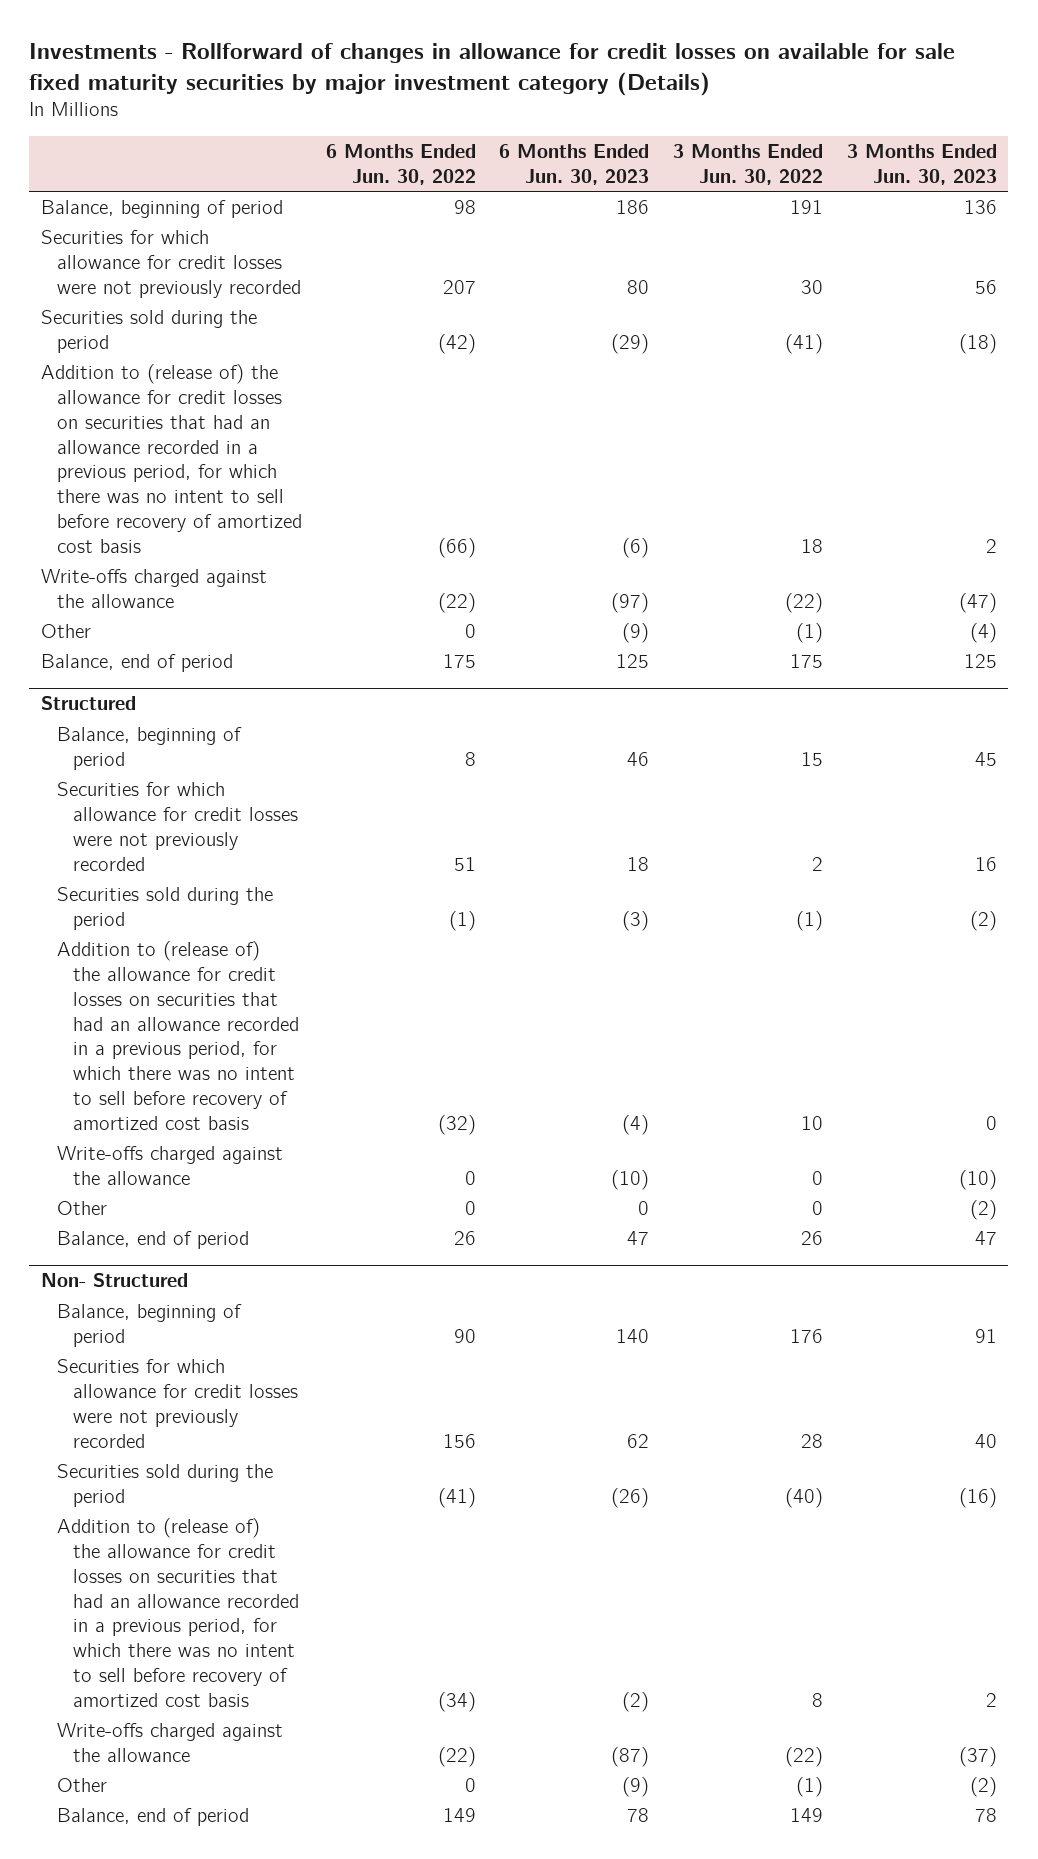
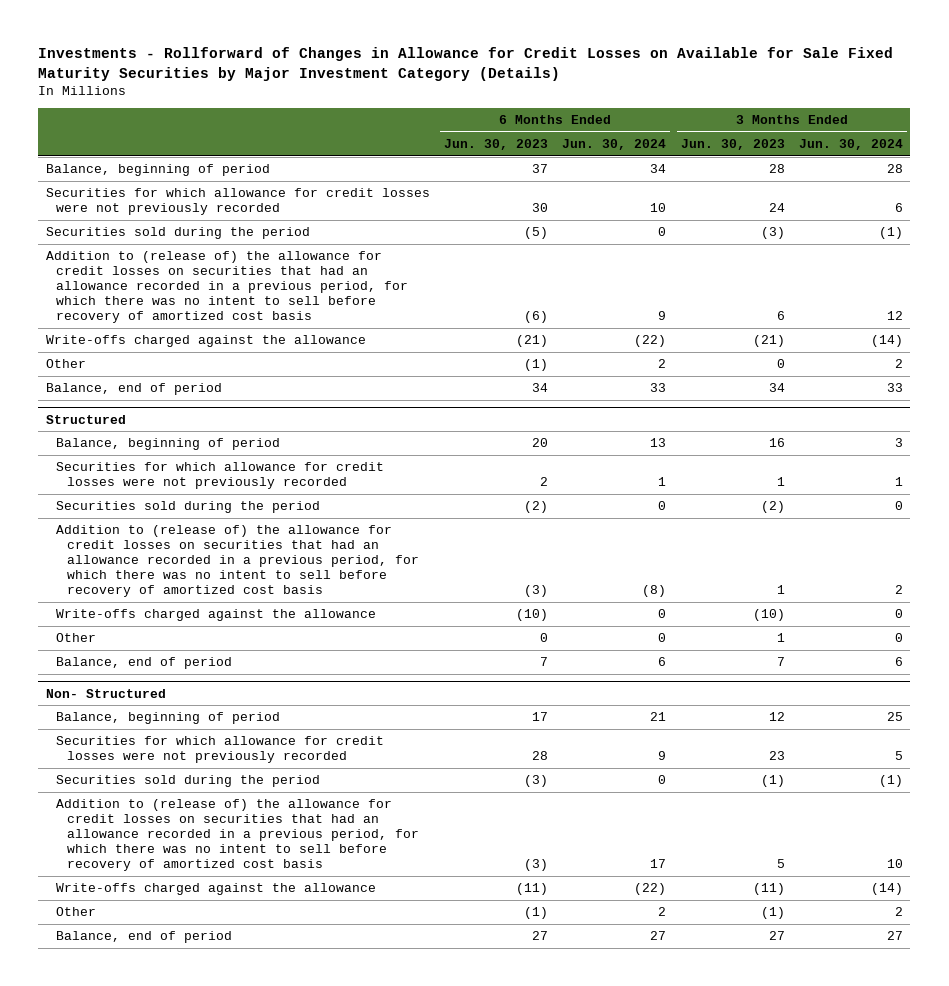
- Investments - Rollforward of changes in allowance for credit losses on available for sale fixed maturity securities by major investment category (Details)
+ Investments - Rollforward of Changes in Allowance for Credit Losses on Available for Sale Fixed Maturity Securities by Major Investment Category (Details)
- | 6 Months Ended Jun. 30, 2022 | 6 Months Ended Jun. 30, 2023 | 3 Months Ended Jun. 30, 2022 | 3 Months Ended Jun. 30, 2023
+ | 6 Months Ended Jun. 30, 2023 | 6 Months Ended Jun. 30, 2024 | 3 Months Ended Jun. 30, 2023 | 3 Months Ended Jun. 30, 2024
- Balance, beginning of period | 98 | 186 | 191 | 136
- Securities for which allowance for credit losses were not previously recorded | 207 | 80 | 30 | 56
- Securities sold during the period | (42) | (29) | (41) | (18)
- Addition to (release of) the allowance for credit losses on securities that had an allowance recorded in a previous period, for which there was no intent to sell before recovery of amortized cost basis | (66) | (6) | 18 | 2
- Write-offs charged against the allowance | (22) | (97) | (22) | (47)
- Other | 0 | (9) | (1) | (4)
- Balance, end of period | 175 | 125 | 175 | 125
+ Balance, beginning of period | 37 | 34 | 28 | 28
+ Securities for which allowance for credit losses were not previously recorded | 30 | 10 | 24 | 6
+ Securities sold during the period | (5) | 0 | (3) | (1)
+ Addition to (release of) the allowance for credit losses on securities that had an allowance recorded in a previous period, for which there was no intent to sell before recovery of amortized cost basis | (6) | 9 | 6 | 12
+ Write-offs charged against the allowance | (21) | (22) | (21) | (14)
+ Other | (1) | 2 | 0 | 2
+ Balance, end of period | 34 | 33 | 34 | 33
@ Structured
- Balance, beginning of period | 8 | 46 | 15 | 45
- Securities for which allowance for credit losses were not previously recorded | 51 | 18 | 2 | 16
- Securities sold during the period | (1) | (3) | (1) | (2)
- Addition to (release of) the allowance for credit losses on securities that had an allowance recorded in a previous period, for which there was no intent to sell before recovery of amortized cost basis | (32) | (4) | 10 | 0
+ Balance, beginning of period | 20 | 13 | 16 | 3
+ Securities for which allowance for credit losses were not previously recorded | 2 | 1 | 1 | 1
+ Securities sold during the period | (2) | 0 | (2) | 0
+ Addition to (release of) the allowance for credit losses on securities that had an allowance recorded in a previous period, for which there was no intent to sell before recovery of amortized cost basis | (3) | (8) | 1 | 2
- Other | 0 | 0 | 0 | (2)
- Balance, end of period | 26 | 47 | 26 | 47
+ Other | 0 | 0 | 1 | 0
+ Balance, end of period | 7 | 6 | 7 | 6
@ Non- Structured
- Balance, beginning of period | 90 | 140 | 176 | 91
- Securities for which allowance for credit losses were not previously recorded | 156 | 62 | 28 | 40
- Securities sold during the period | (41) | (26) | (40) | (16)
- Addition to (release of) the allowance for credit losses on securities that had an allowance recorded in a previous period, for which there was no intent to sell before recovery of amortized cost basis | (34) | (2) | 8 | 2
- Write-offs charged against the allowance | (22) | (87) | (22) | (37)
- Other | 0 | (9) | (1) | (2)
- Balance, end of period | 149 | 78 | 149 | 78
+ Balance, beginning of period | 17 | 21 | 12 | 25
+ Securities for which allowance for credit losses were not previously recorded | 28 | 9 | 23 | 5
+ Securities sold during the period | (3) | 0 | (1) | (1)
+ Addition to (release of) the allowance for credit losses on securities that had an allowance recorded in a previous period, for which there was no intent to sell before recovery of amortized cost basis | (3) | 17 | 5 | 10
+ Write-offs charged against the allowance | (11) | (22) | (11) | (14)
+ Other | (1) | 2 | (1) | 2
+ Balance, end of period | 27 | 27 | 27 | 27

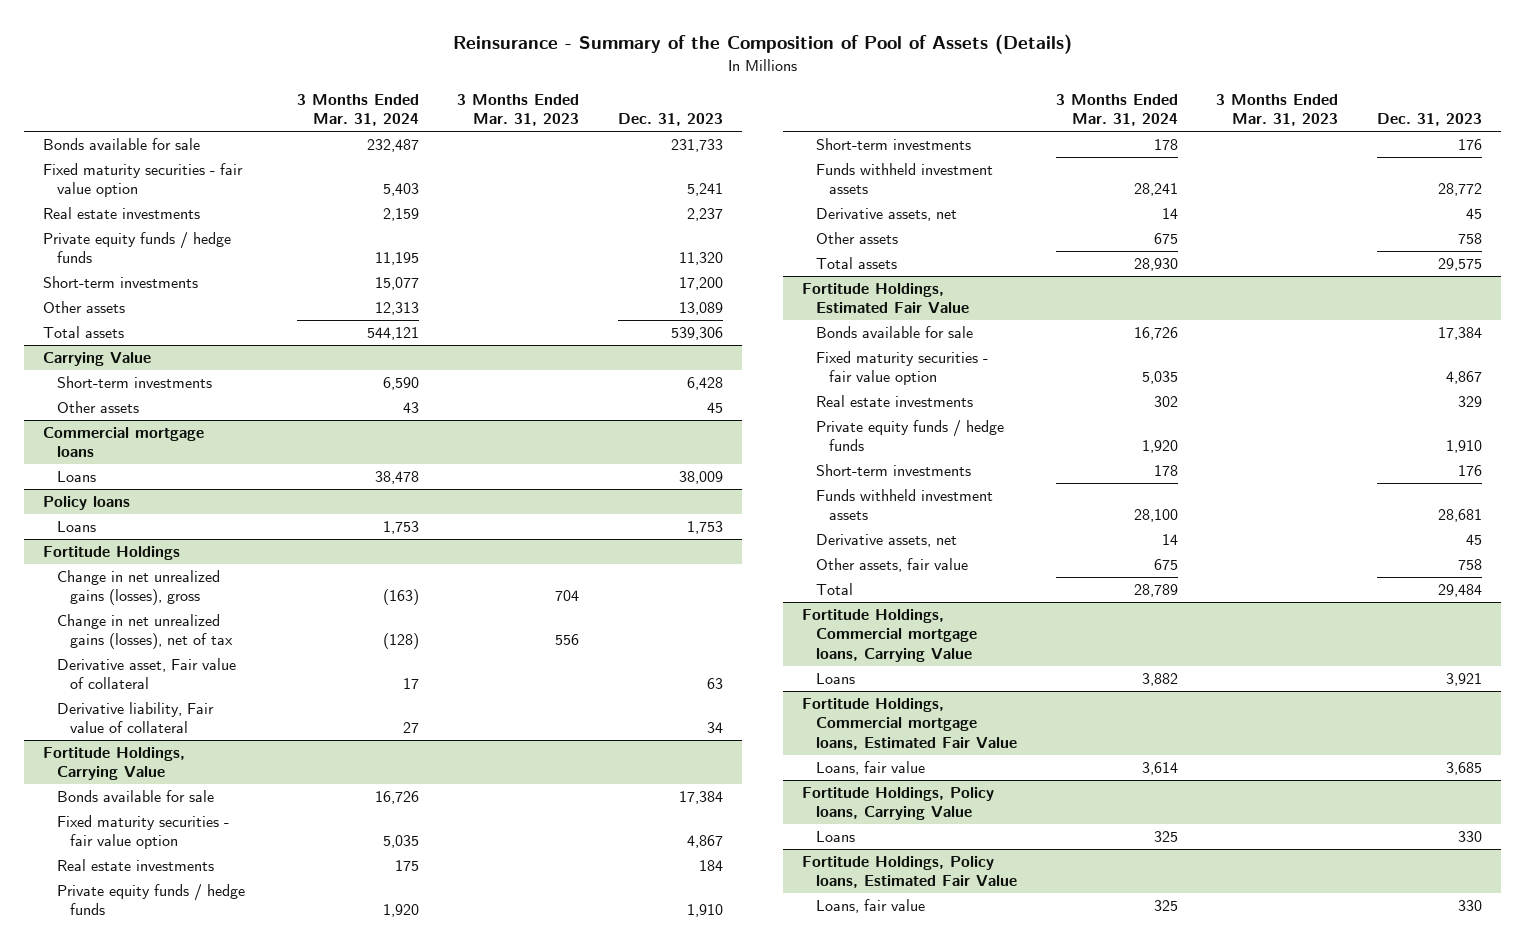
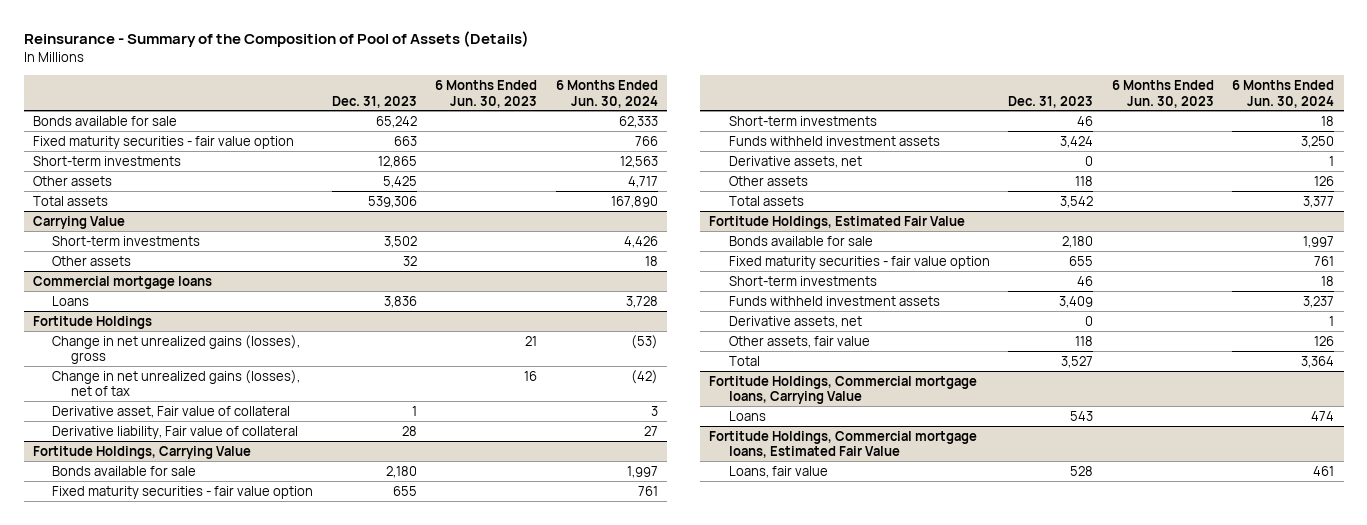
- | 3 Months Ended Mar. 31, 2024 | 3 Months Ended Mar. 31, 2023 | Dec. 31, 2023
+ | Dec. 31, 2023 | 6 Months Ended Jun. 30, 2023 | 6 Months Ended Jun. 30, 2024
- Bonds available for sale | 232,487 | | 231,733
- Fixed maturity securities - fair value option | 5,403 | | 5,241
- Real estate investments | 2,159 | | 2,237
- Private equity funds / hedge funds | 11,195 | | 11,320
- Short-term investments | 15,077 | | 17,200
- Other assets | 12,313 | | 13,089
+ Bonds available for sale | 65,242 | | 62,333
+ Fixed maturity securities - fair value option | 663 | | 766
+ Short-term investments | 12,865 | | 12,563
+ Other assets | 5,425 | | 4,717
@ Carrying Value
- Short-term investments | 6,590 | | 6,428
- Other assets | 43 | | 45
+ Short-term investments | 3,502 | | 4,426
+ Other assets | 32 | | 18
@ Commercial mortgage loans
- Loans | 38,478 | | 38,009
- Policy loans
- Loans | 1,753 | | 1,753
@ Commercial mortgage loans
+ Loans | 3,836 | | 3,728
@ Fortitude Holdings
- Derivative asset, Fair value of collateral | 17 | | 63
- Derivative liability, Fair value of collateral | 27 | | 34
+ Derivative asset, Fair value of collateral | 1 | | 3
+ Derivative liability, Fair value of collateral | 28 | | 27
@ Fortitude Holdings, Carrying Value
- Bonds available for sale | 16,726 | | 17,384
- Fixed maturity securities - fair value option | 5,035 | | 4,867
- Real estate investments | 175 | | 184
- Private equity funds / hedge funds | 1,920 | | 1,910
- Short-term investments | 178 | | 176
- Funds withheld investment assets | 28,241 | | 28,772
- Derivative assets, net | 14 | | 45
- Other assets | 675 | | 758
- Total assets | 28,930 | | 29,575
+ Bonds available for sale | 2,180 | | 1,997
+ Fixed maturity securities - fair value option | 655 | | 761
+ Short-term investments | 46 | | 18
+ Funds withheld investment assets | 3,424 | | 3,250
+ Derivative assets, net | 0 | | 1
+ Other assets | 118 | | 126
+ Total assets | 3,542 | | 3,377
@ Fortitude Holdings, Estimated Fair Value
- Bonds available for sale | 16,726 | | 17,384
- Fixed maturity securities - fair value option | 5,035 | | 4,867
- Real estate investments | 302 | | 329
- Private equity funds / hedge funds | 1,920 | | 1,910
- Short-term investments | 178 | | 176
- Funds withheld investment assets | 28,100 | | 28,681
- Derivative assets, net | 14 | | 45
- Other assets, fair value | 675 | | 758
- Total | 28,789 | | 29,484
+ Bonds available for sale | 2,180 | | 1,997
+ Fixed maturity securities - fair value option | 655 | | 761
+ Short-term investments | 46 | | 18
+ Funds withheld investment assets | 3,409 | | 3,237
+ Derivative assets, net | 0 | | 1
+ Other assets, fair value | 118 | | 126
+ Total | 3,527 | | 3,364
@ Fortitude Holdings, Commercial mortgage loans, Carrying Value
- Loans | 3,882 | | 3,921
+ Loans | 543 | | 474
@ Fortitude Holdings, Commercial mortgage loans, Estimated Fair Value
- Loans, fair value | 3,614 | | 3,685
- Fortitude Holdings, Policy loans, Carrying Value
- Loans | 325 | | 330
- Fortitude Holdings, Policy loans, Estimated Fair Value
- Loans, fair value | 325 | | 330
@ Fortitude Holdings, Commercial mortgage loans, Estimated Fair Value
+ Loans, fair value | 528 | | 461

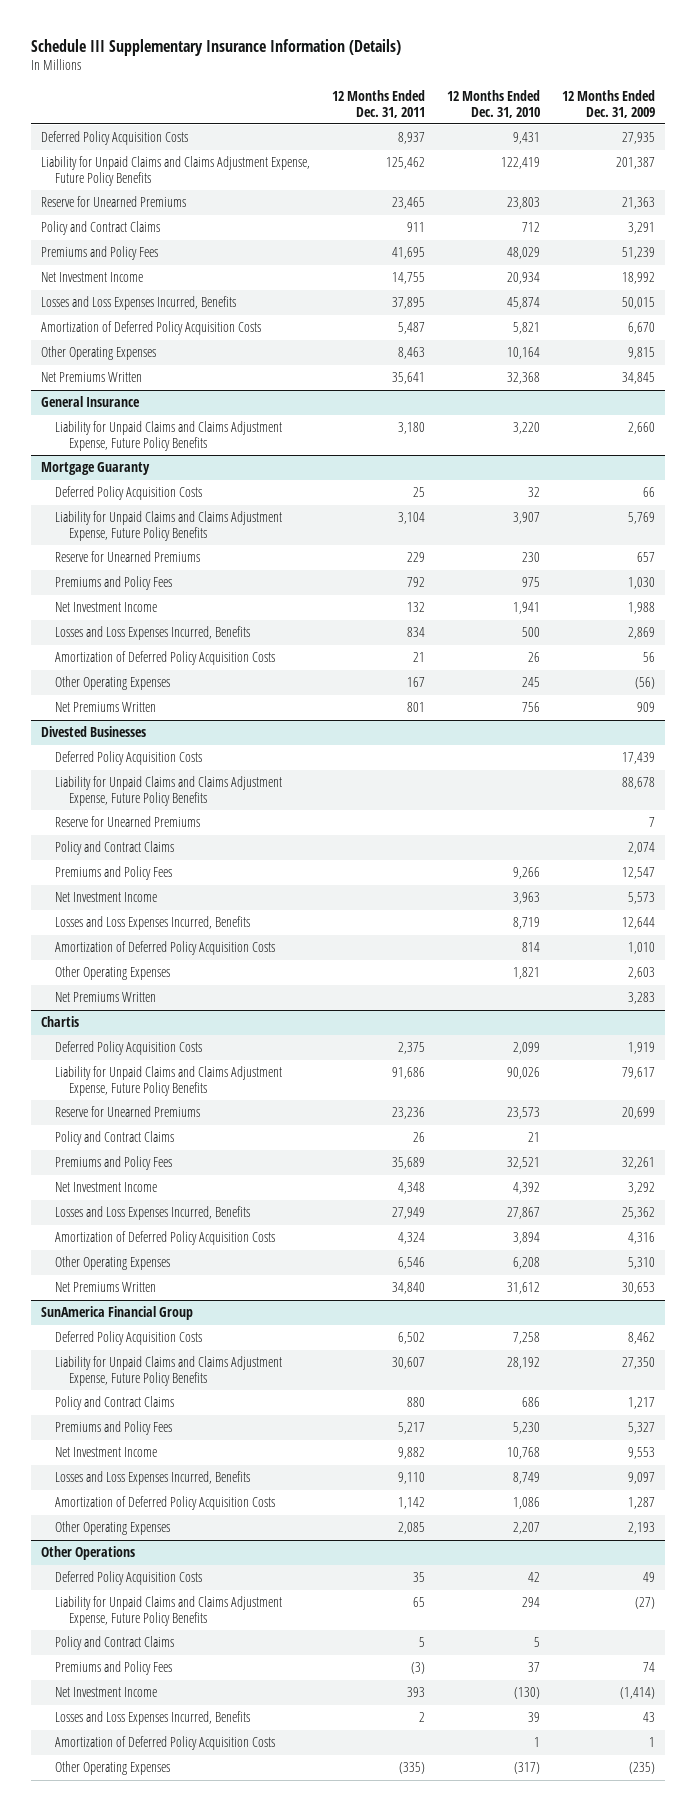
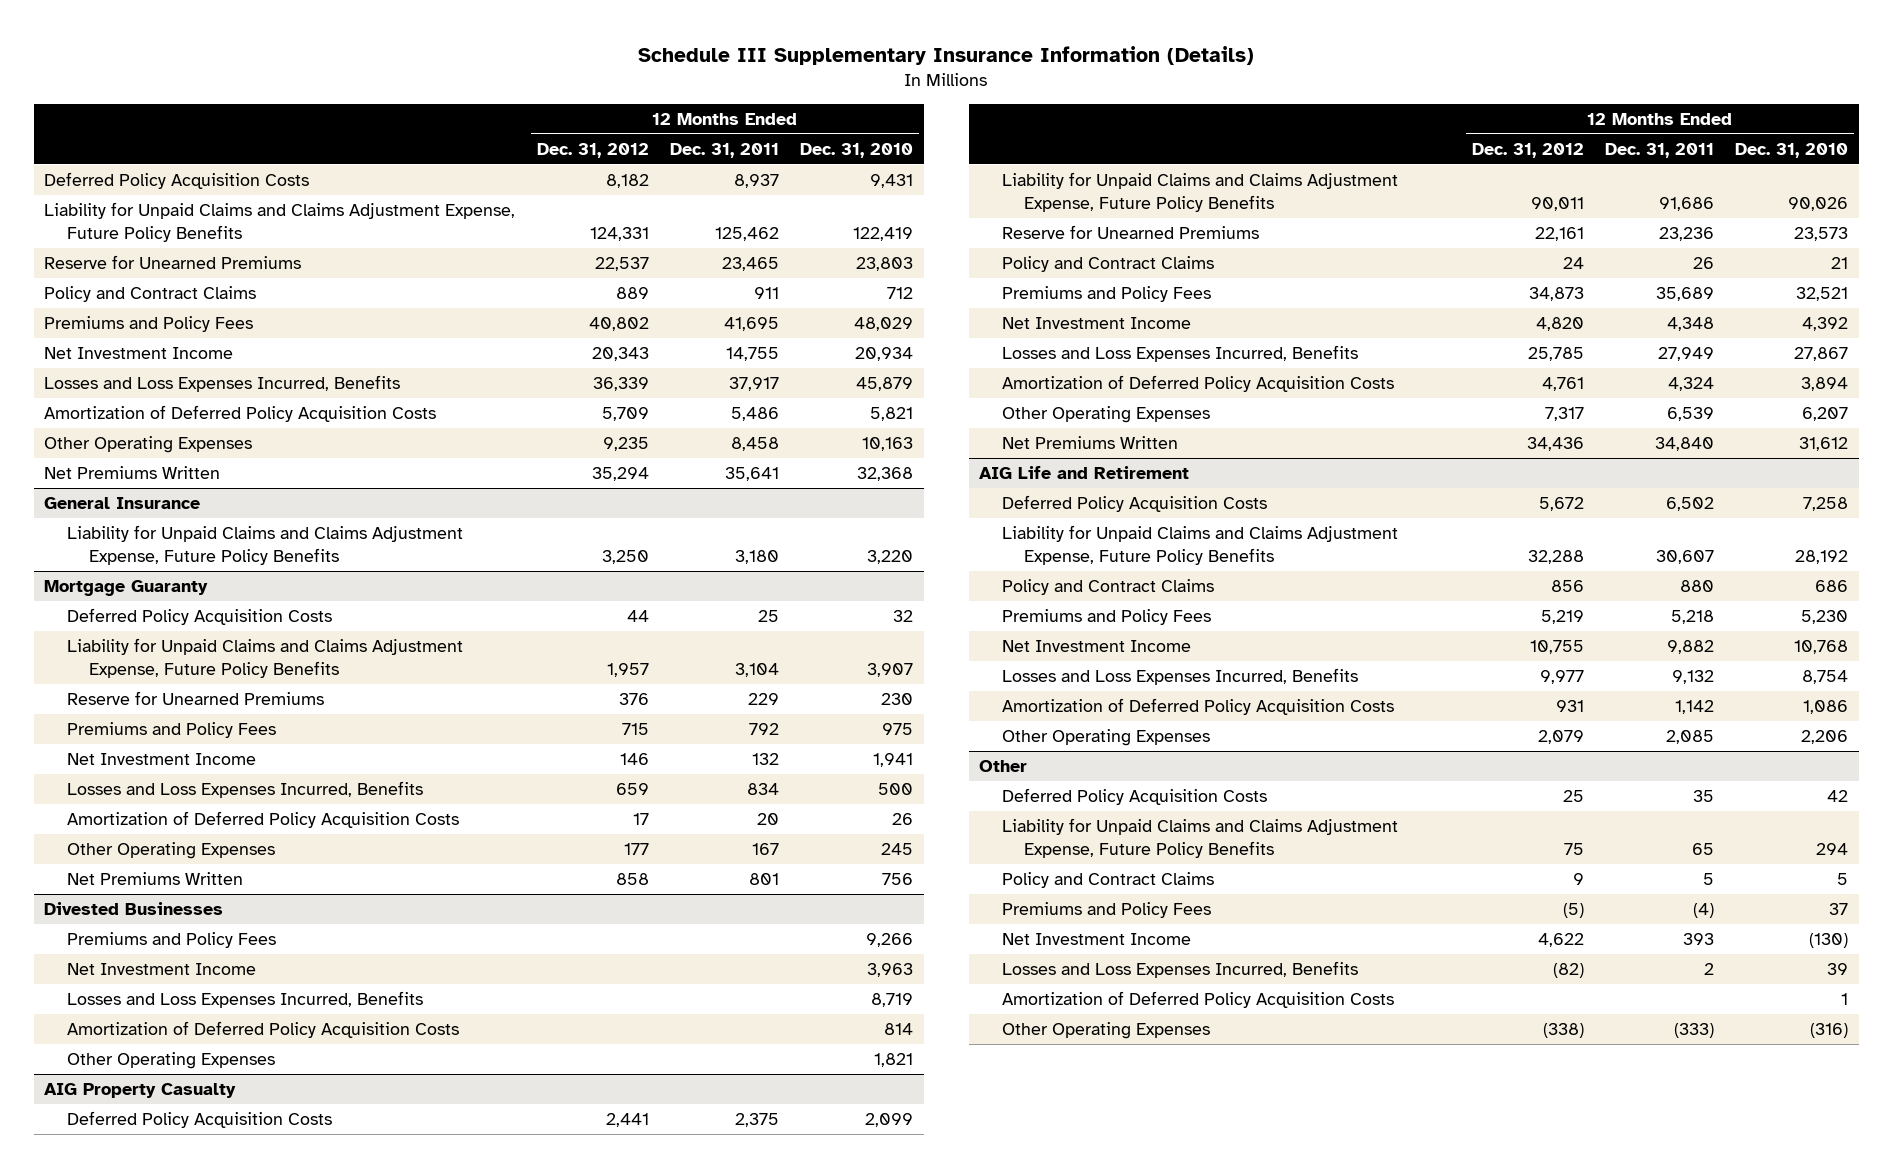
- | 12 Months Ended Dec. 31, 2011 | 12 Months Ended Dec. 31, 2010 | 12 Months Ended Dec. 31, 2009
+ | 12 Months Ended Dec. 31, 2012 | 12 Months Ended Dec. 31, 2011 | 12 Months Ended Dec. 31, 2010
- Losses and Loss Expenses Incurred, Benefits | 37,895 | 45,874 | 50,015
- Amortization of Deferred Policy Acquisition Costs | 5,487 | 5,821 | 6,670
- Other Operating Expenses | 8,463 | 10,164 | 9,815
+ Losses and Loss Expenses Incurred, Benefits | 36,339 | 37,917 | 45,879
+ Amortization of Deferred Policy Acquisition Costs | 5,709 | 5,486 | 5,821
+ Other Operating Expenses | 9,235 | 8,458 | 10,163
@ Mortgage Guaranty
- Amortization of Deferred Policy Acquisition Costs | 21 | 26 | 56
+ Amortization of Deferred Policy Acquisition Costs | 17 | 20 | 26
@ Divested Businesses
- Deferred Policy Acquisition Costs | | | 17,439
- Liability for Unpaid Claims and Claims Adjustment Expense, Future Policy Benefits | | | 88,678
- Reserve for Unearned Premiums | | | 7
- Policy and Contract Claims | | | 2,074
- Net Premiums Written | | | 3,283
- Chartis
+ AIG Property Casualty
- Other Operating Expenses | 6,546 | 6,208 | 5,310
+ Other Operating Expenses | 7,317 | 6,539 | 6,207
- SunAmerica Financial Group
+ AIG Life and Retirement
- Premiums and Policy Fees | 5,217 | 5,230 | 5,327
+ Premiums and Policy Fees | 5,219 | 5,218 | 5,230
- Losses and Loss Expenses Incurred, Benefits | 9,110 | 8,749 | 9,097
+ Losses and Loss Expenses Incurred, Benefits | 9,977 | 9,132 | 8,754
- Other Operating Expenses | 2,085 | 2,207 | 2,193
- Other Operations
+ Other Operating Expenses | 2,079 | 2,085 | 2,206
+ Other
- Premiums and Policy Fees | (3) | 37 | 74
+ Premiums and Policy Fees | (5) | (4) | 37
- Other Operating Expenses | (335) | (317) | (235)
+ Other Operating Expenses | (338) | (333) | (316)

